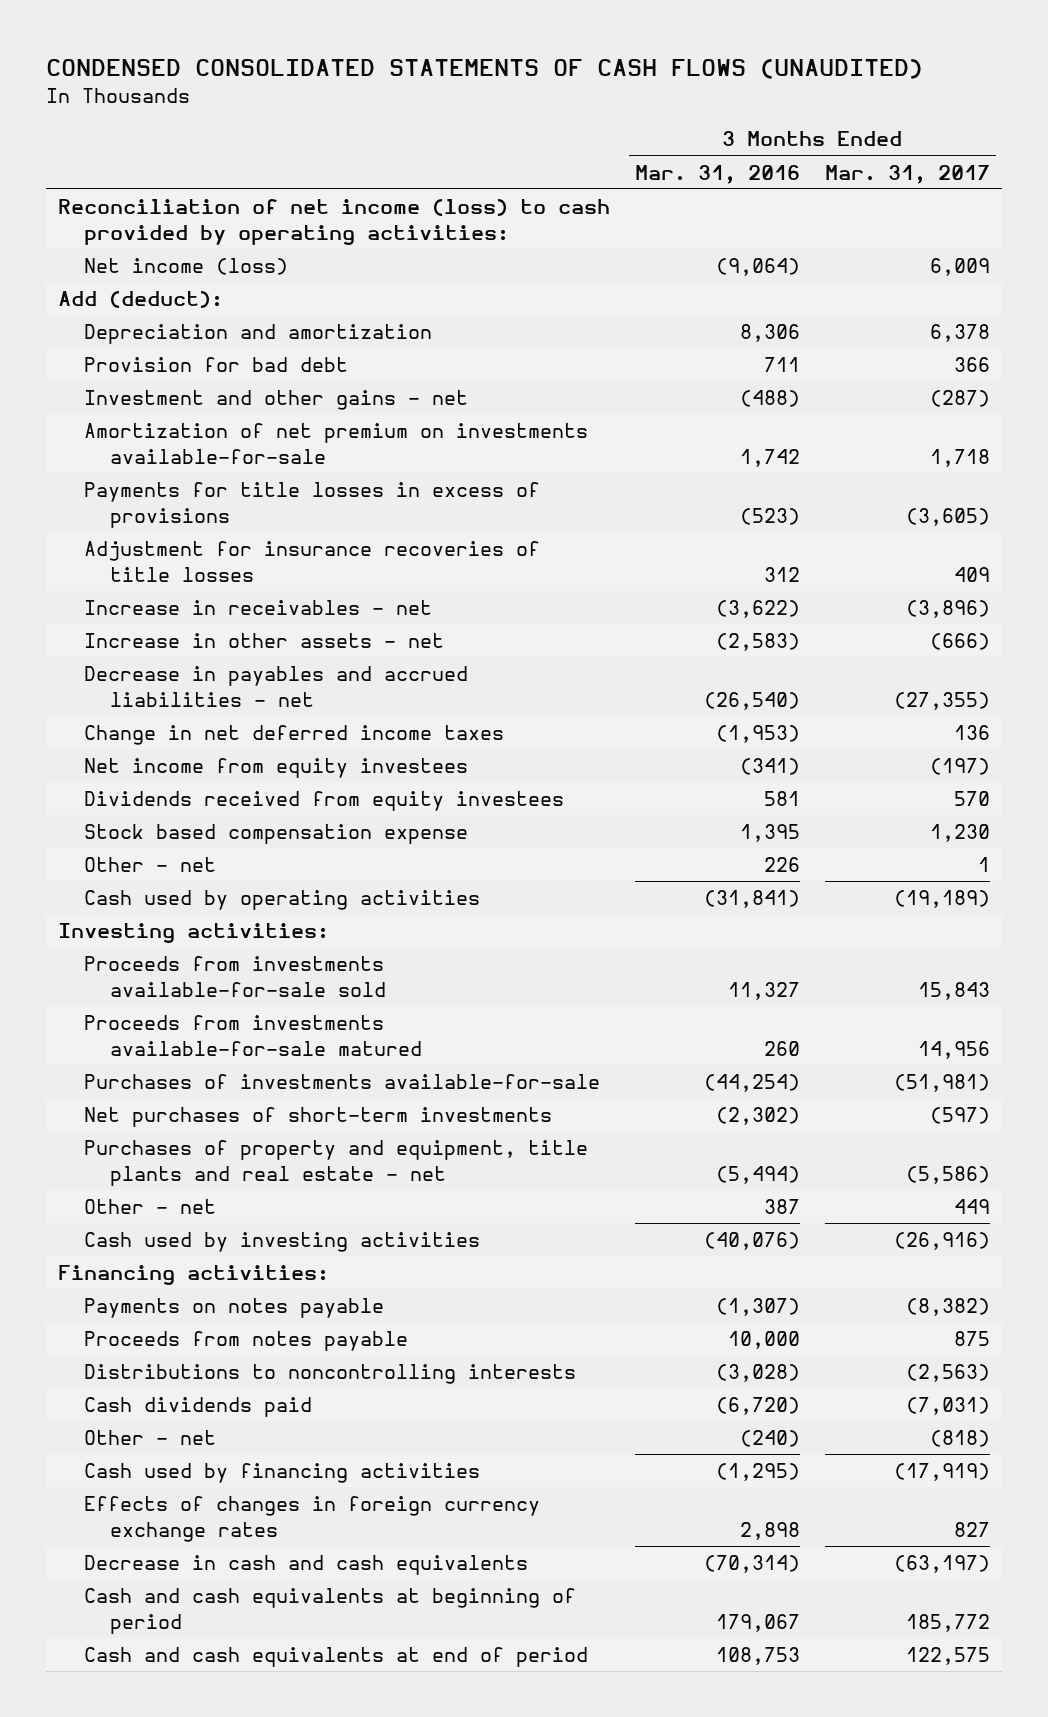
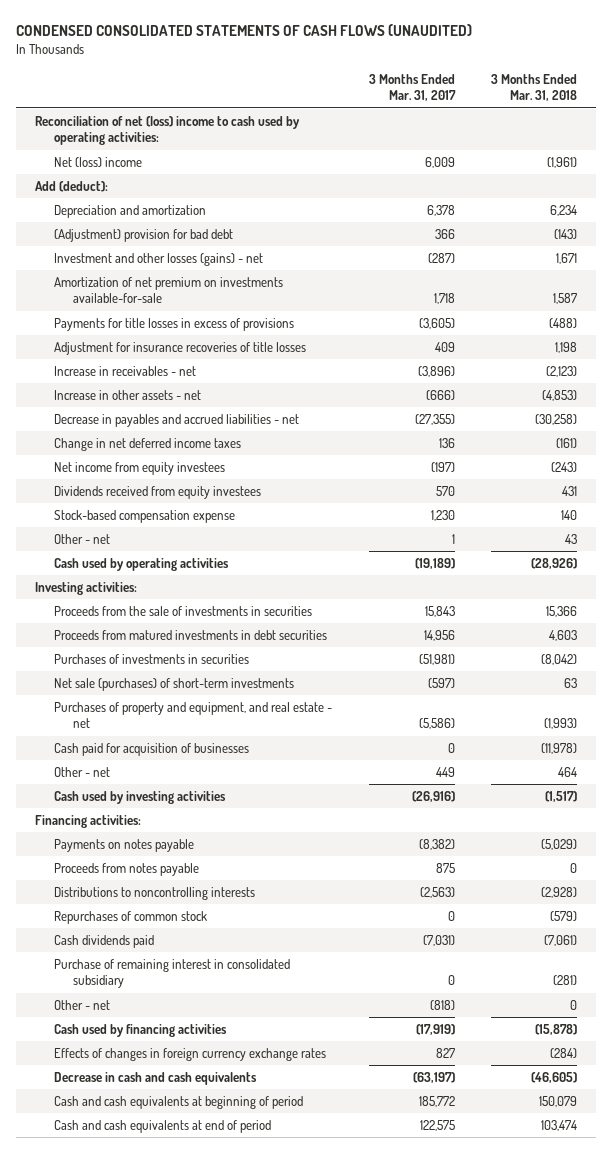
- | 3 Months Ended Mar. 31, 2016 | 3 Months Ended Mar. 31, 2017
+ | 3 Months Ended Mar. 31, 2017 | 3 Months Ended Mar. 31, 2018
- Reconciliation of net income (loss) to cash provided by operating activities:
- Net income (loss) | (9,064) | 6,009
+ Reconciliation of net (loss) income to cash used by operating activities:
+ Net (loss) income | 6,009 | (1,961)
- Provision for bad debt | 711 | 366
- Investment and other gains - net | (488) | (287)
+ (Adjustment) provision for bad debt | 366 | (143)
+ Investment and other losses (gains) - net | (287) | 1,671
- Stock based compensation expense | 1,395 | 1,230
+ Stock-based compensation expense | 1,230 | 140
- Proceeds from investments available-for-sale sold | 11,327 | 15,843
- Proceeds from investments available-for-sale matured | 260 | 14,956
- Purchases of investments available-for-sale | (44,254) | (51,981)
- Net purchases of short-term investments | (2,302) | (597)
- Purchases of property and equipment, title plants and real estate - net | (5,494) | (5,586)
+ Proceeds from the sale of investments in securities | 15,843 | 15,366
+ Proceeds from matured investments in debt securities | 14,956 | 4,603
+ Purchases of investments in securities | (51,981) | (8,042)
+ Net sale (purchases) of short-term investments | (597) | 63
+ Purchases of property and equipment, and real estate - net | (5,586) | (1,993)
+ Cash paid for acquisition of businesses | 0 | (11,978)
+ Repurchases of common stock | 0 | (579)
+ Purchase of remaining interest in consolidated subsidiary | 0 | (281)

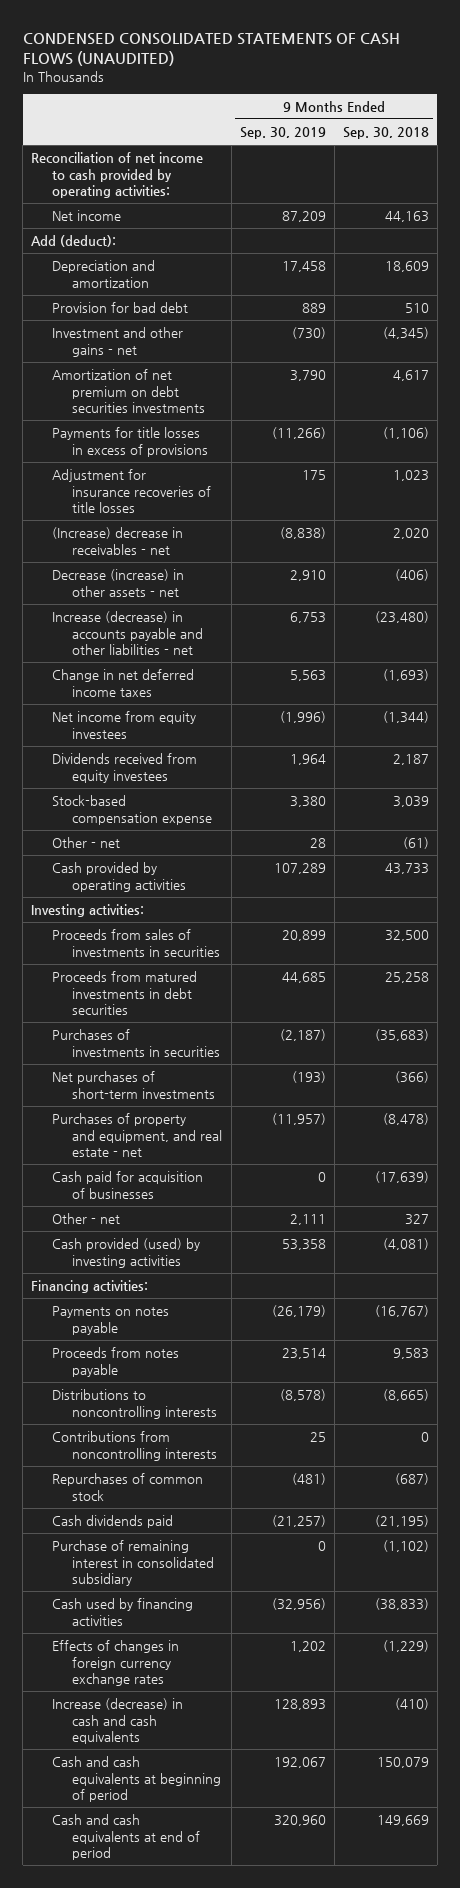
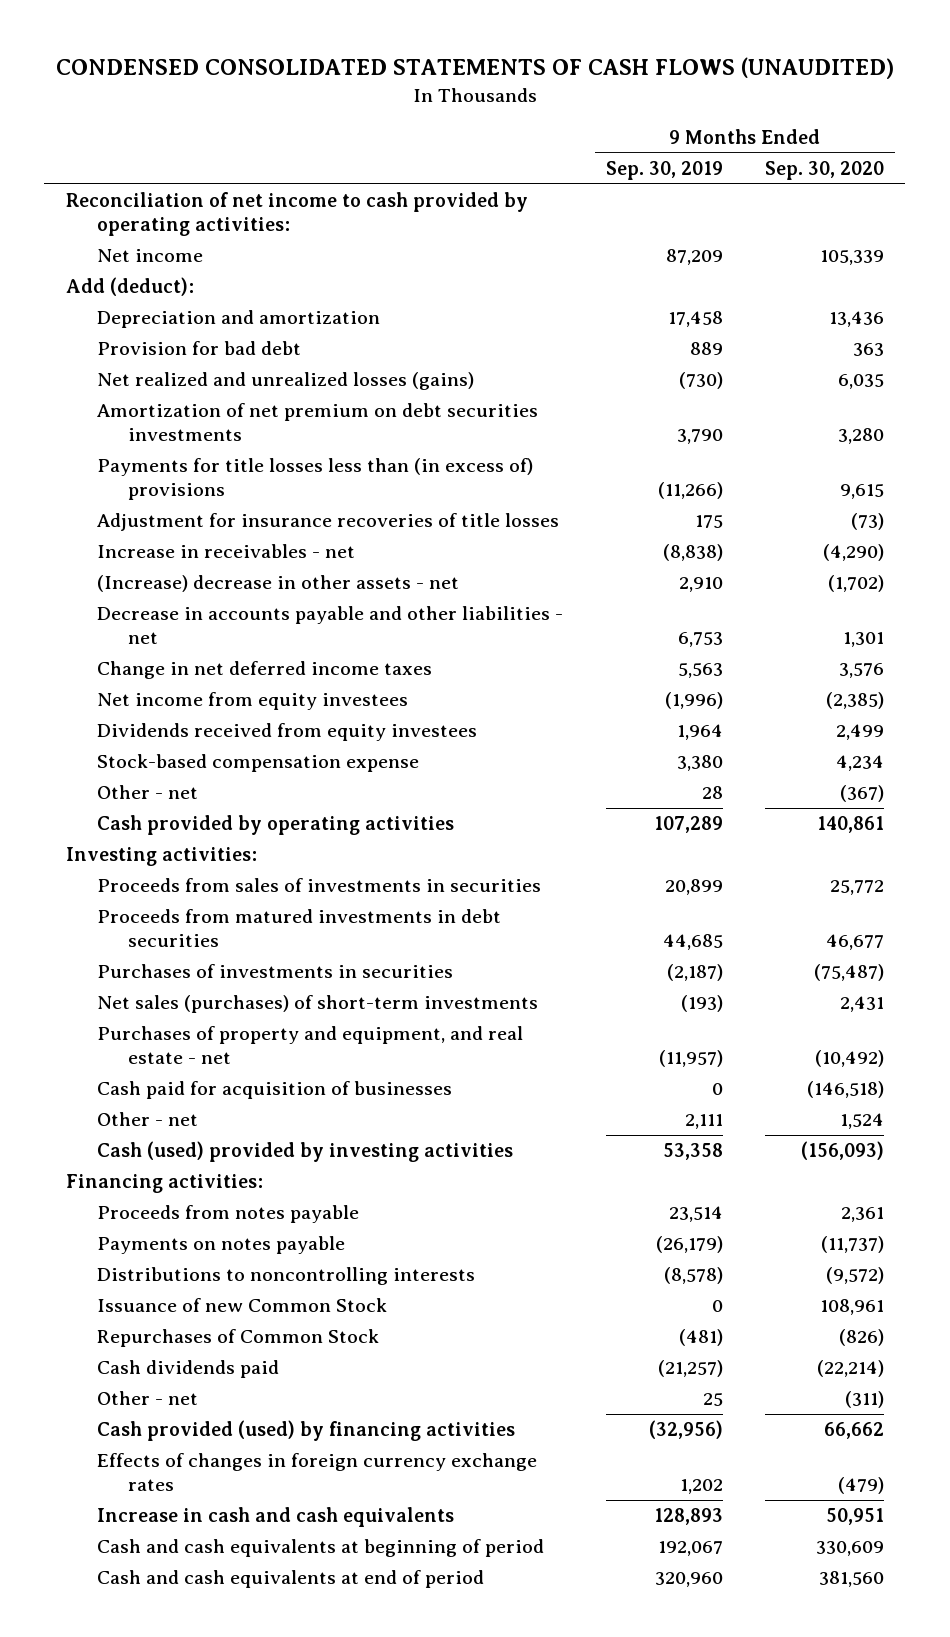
- | 9 Months Ended Sep. 30, 2019 | 9 Months Ended Sep. 30, 2018
+ | 9 Months Ended Sep. 30, 2019 | 9 Months Ended Sep. 30, 2020
- Investment and other gains - net | (730) | (4,345)
+ Net realized and unrealized losses (gains) | (730) | 6,035
- Payments for title losses in excess of provisions | (11,266) | (1,106)
+ Payments for title losses less than (in excess of) provisions | (11,266) | 9,615
- (Increase) decrease in receivables - net | (8,838) | 2,020
- Decrease (increase) in other assets - net | 2,910 | (406)
- Increase (decrease) in accounts payable and other liabilities - net | 6,753 | (23,480)
+ Increase in receivables - net | (8,838) | (4,290)
+ (Increase) decrease in other assets - net | 2,910 | (1,702)
+ Decrease in accounts payable and other liabilities - net | 6,753 | 1,301
- Net purchases of short-term investments | (193) | (366)
+ Net sales (purchases) of short-term investments | (193) | 2,431
- Cash provided (used) by investing activities | 53,358 | (4,081)
+ Cash (used) provided by investing activities | 53,358 | (156,093)
moved down: Payments on notes payable | (26,179) | (11,737)
- Contributions from noncontrolling interests | 25 | 0
- Repurchases of common stock | (481) | (687)
+ Issuance of new Common Stock | 0 | 108,961
+ Repurchases of Common Stock | (481) | (826)
- Purchase of remaining interest in consolidated subsidiary | 0 | (1,102)
- Cash used by financing activities | (32,956) | (38,833)
+ Other - net | 25 | (311)
+ Cash provided (used) by financing activities | (32,956) | 66,662
- Increase (decrease) in cash and cash equivalents | 128,893 | (410)
+ Increase in cash and cash equivalents | 128,893 | 50,951

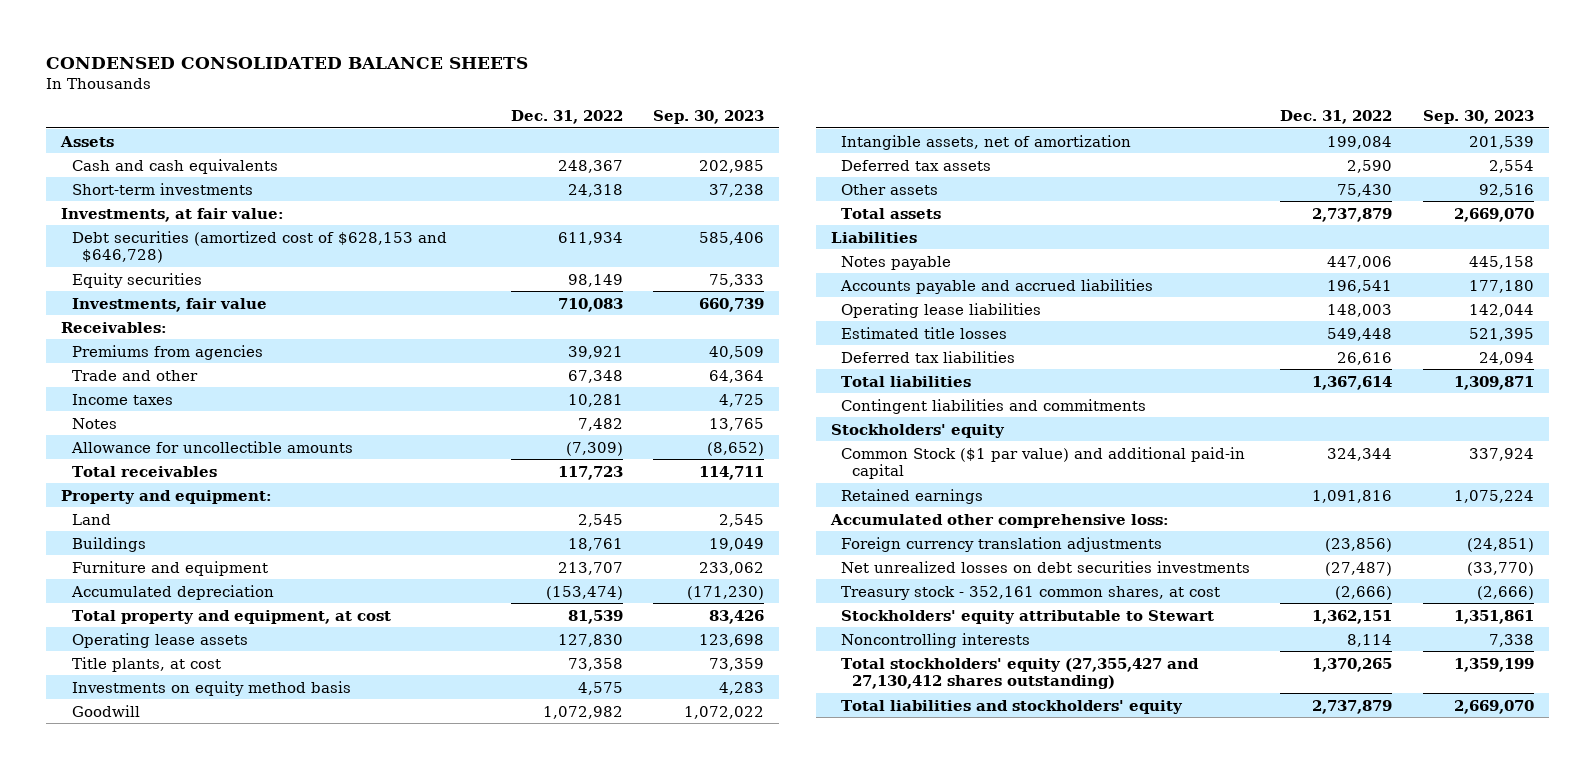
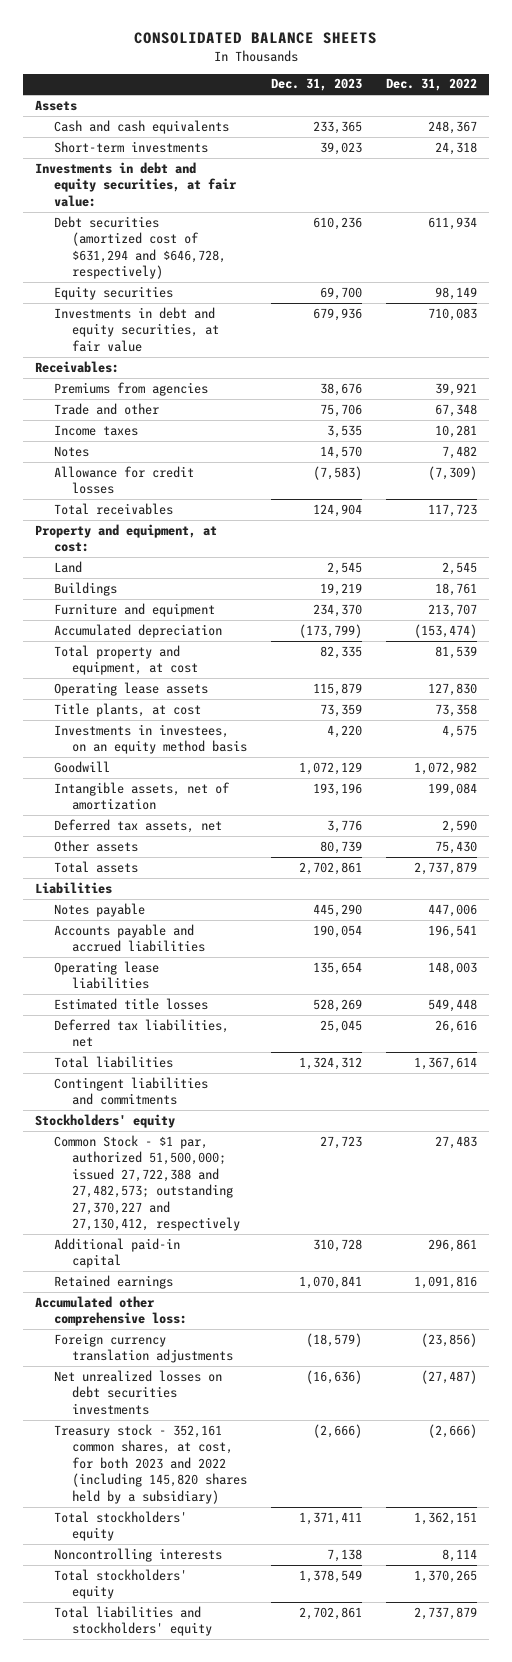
- CONDENSED CONSOLIDATED BALANCE SHEETS
+ CONSOLIDATED BALANCE SHEETS
- | Dec. 31, 2022 | Sep. 30, 2023
+ | Dec. 31, 2023 | Dec. 31, 2022
- Investments, at fair value:
- Debt securities (amortized cost of $628,153 and $646,728) | 611,934 | 585,406
+ Investments in debt and equity securities, at fair value:
+ Debt securities (amortized cost of $631,294 and $646,728, respectively) | 610,236 | 611,934
- Investments, fair value | 710,083 | 660,739
+ Investments in debt and equity securities, at fair value | 679,936 | 710,083
- Allowance for uncollectible amounts | (7,309) | (8,652)
+ Allowance for credit losses | (7,583) | (7,309)
- Property and equipment:
+ Property and equipment, at cost:
- Investments on equity method basis | 4,575 | 4,283
+ Investments in investees, on an equity method basis | 4,220 | 4,575
- Deferred tax assets | 2,590 | 2,554
+ Deferred tax assets, net | 3,776 | 2,590
- Deferred tax liabilities | 26,616 | 24,094
+ Deferred tax liabilities, net | 25,045 | 26,616
- Common Stock ($1 par value) and additional paid-in capital | 324,344 | 337,924
+ Common Stock - $1 par, authorized 51,500,000; issued 27,722,388 and 27,482,573; outstanding 27,370,227 and 27,130,412, respectively | 27,723 | 27,483
+ Additional paid-in capital | 310,728 | 296,861
- Treasury stock - 352,161 common shares, at cost | (2,666) | (2,666)
- Stockholders' equity attributable to Stewart | 1,362,151 | 1,351,861
+ Treasury stock - 352,161 common shares, at cost, for both 2023 and 2022 (including 145,820 shares held by a subsidiary) | (2,666) | (2,666)
+ Total stockholders' equity | 1,371,411 | 1,362,151
- Total stockholders' equity (27,355,427 and 27,130,412 shares outstanding) | 1,370,265 | 1,359,199
+ Total stockholders' equity | 1,378,549 | 1,370,265

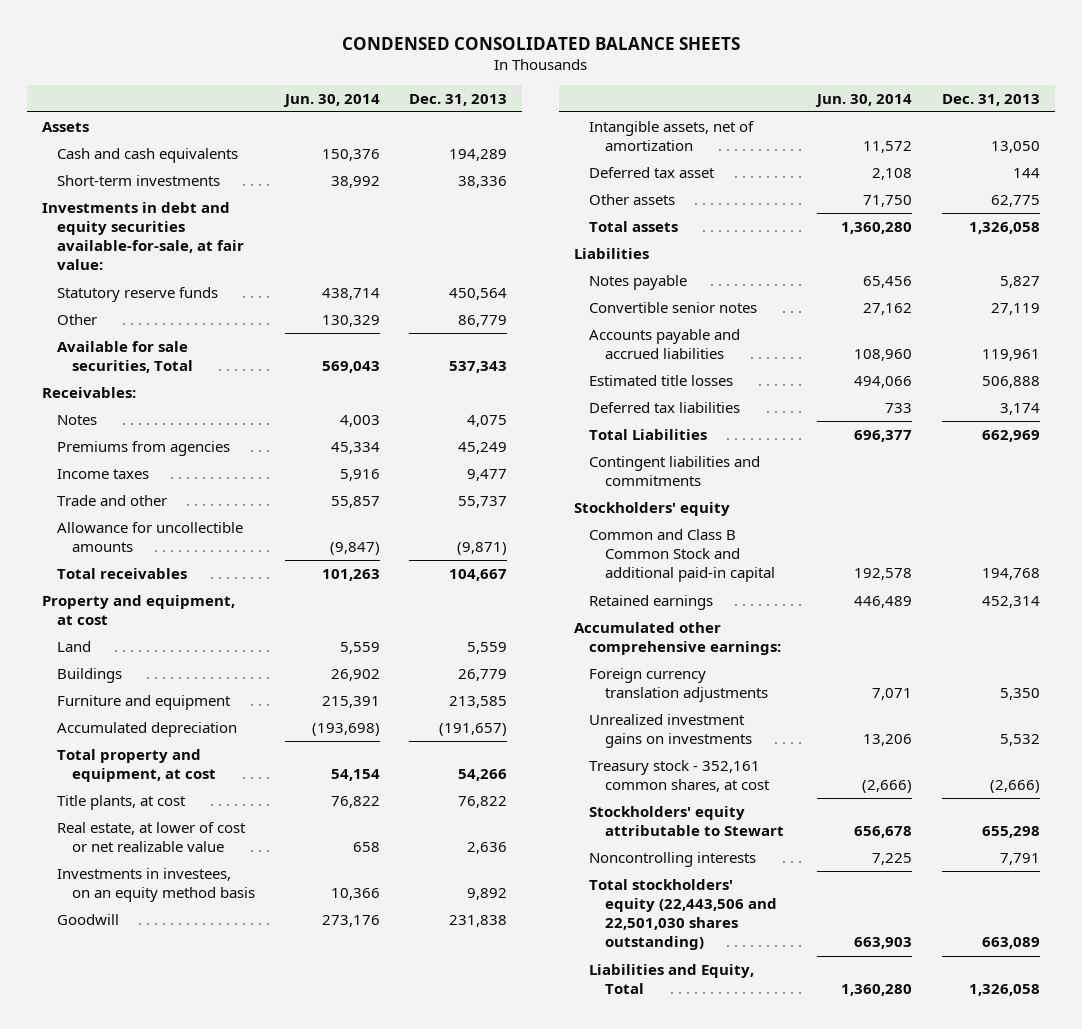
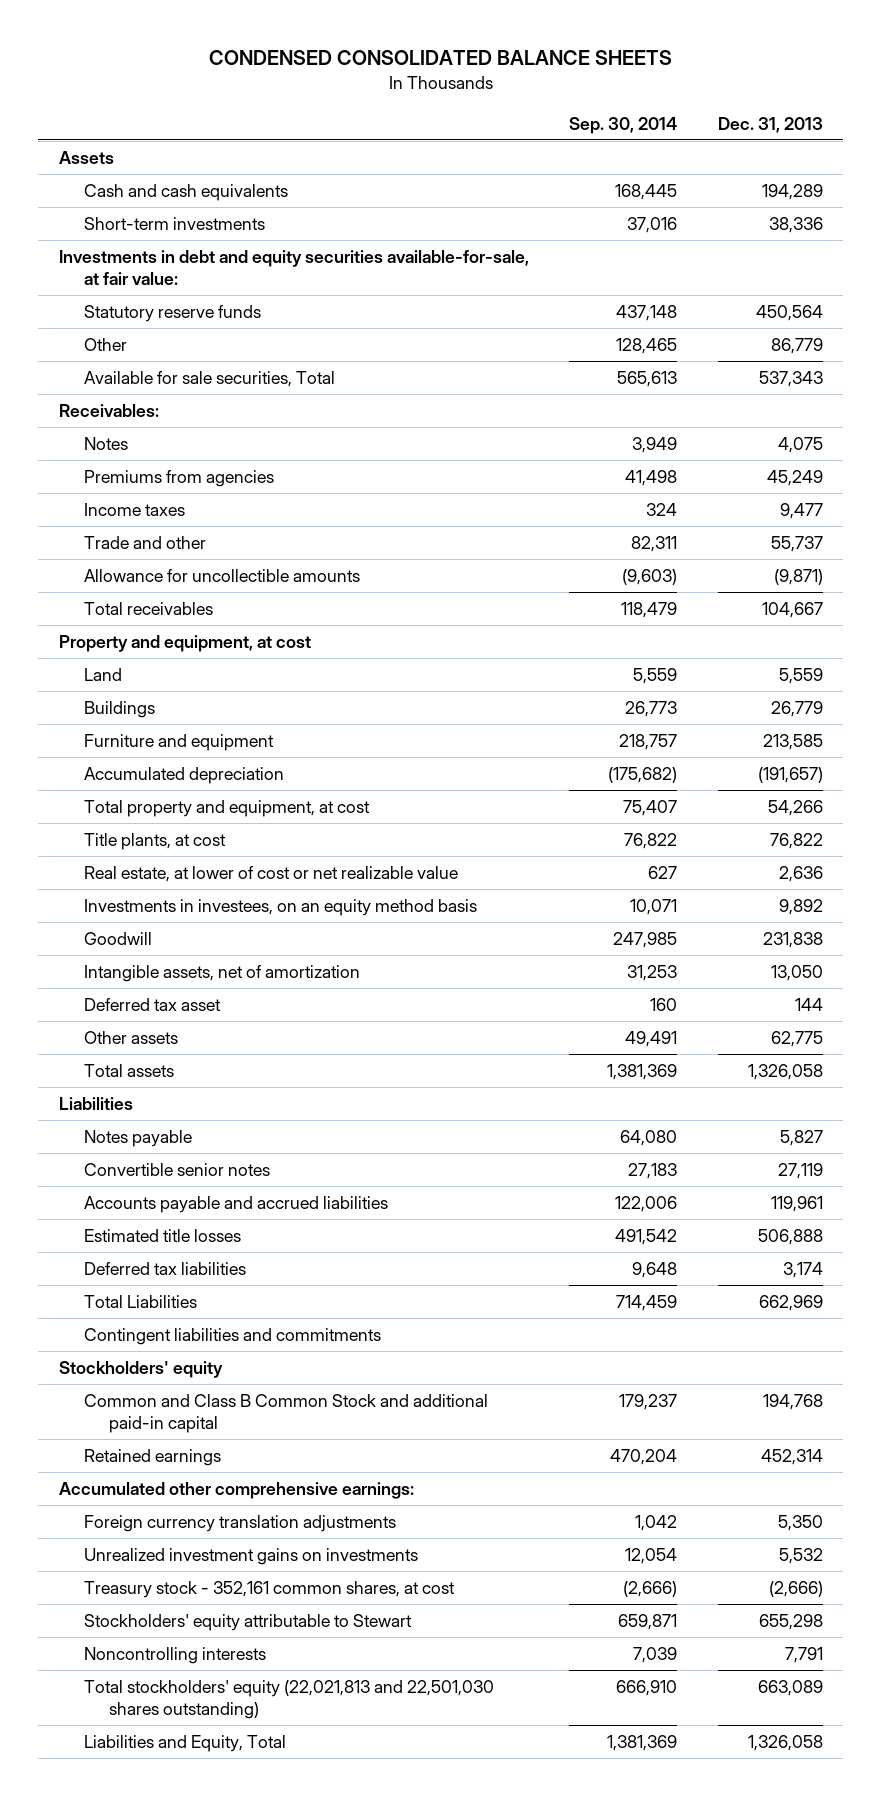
- | Jun. 30, 2014 | Dec. 31, 2013
+ | Sep. 30, 2014 | Dec. 31, 2013
- Total stockholders' equity (22,443,506 and 22,501,030 shares outstanding) | 663,903 | 663,089
+ Total stockholders' equity (22,021,813 and 22,501,030 shares outstanding) | 666,910 | 663,089

